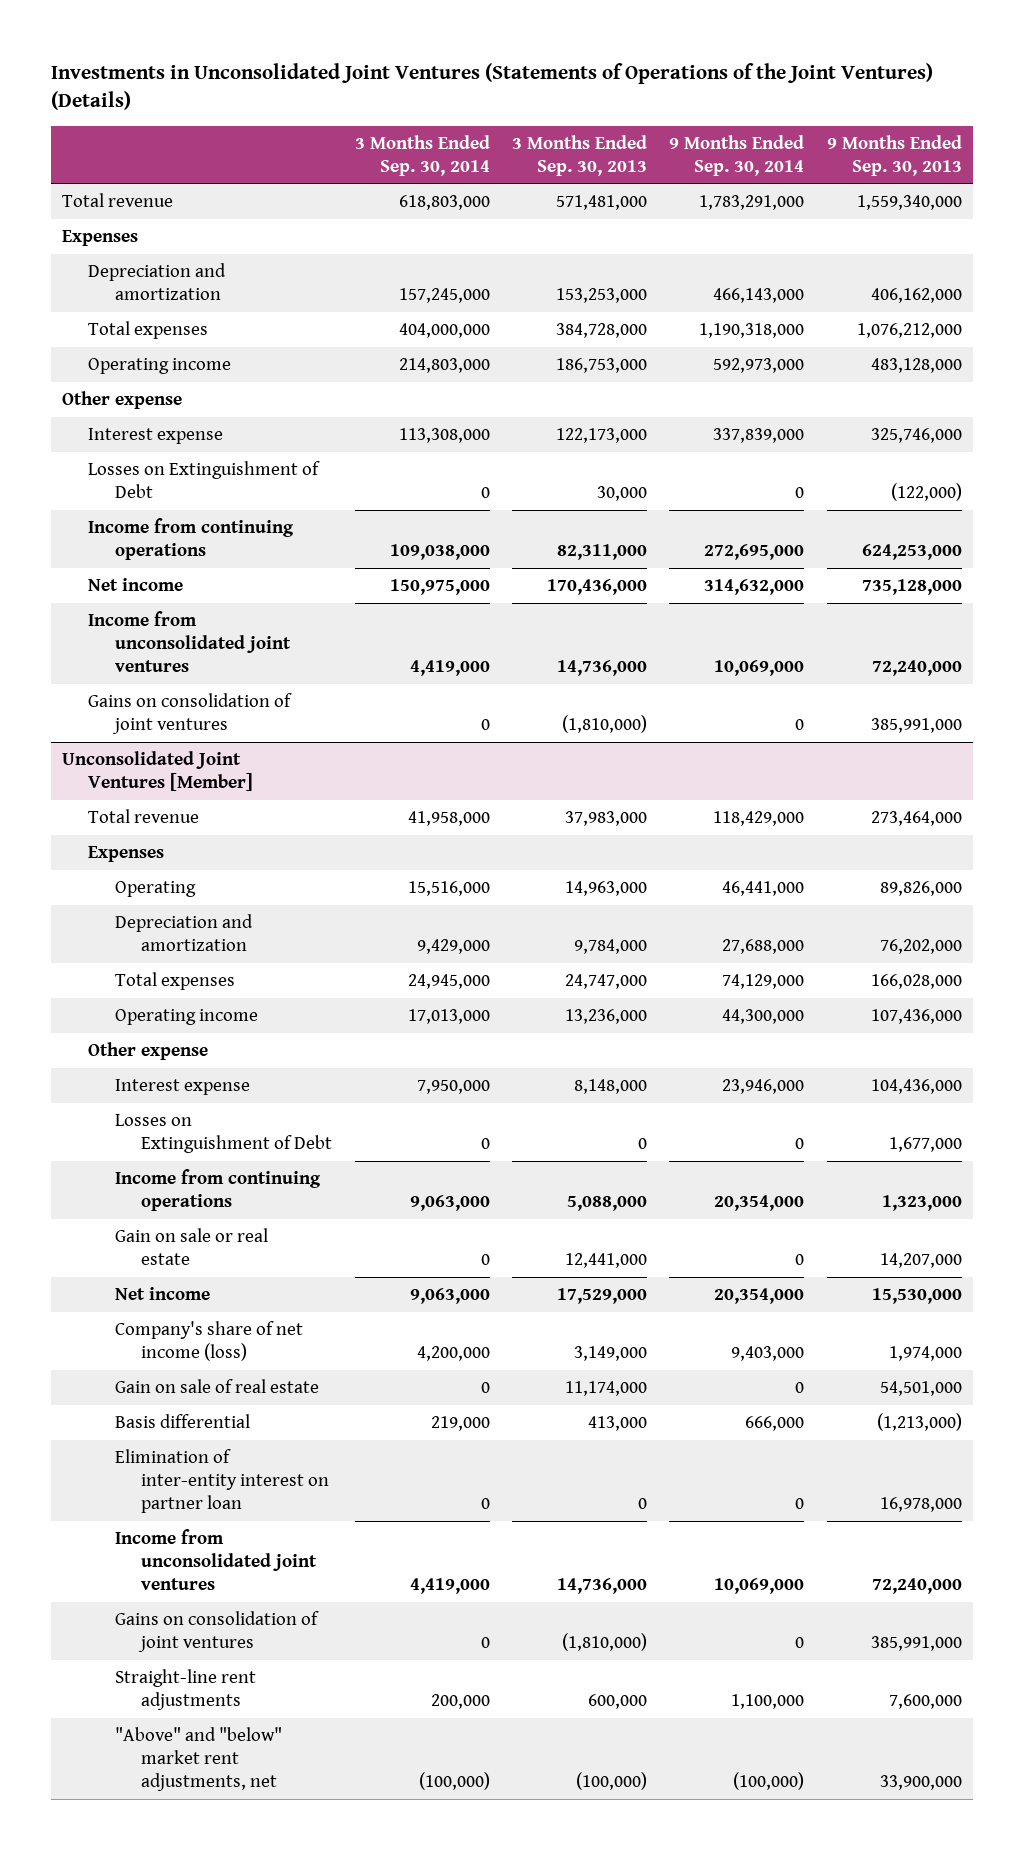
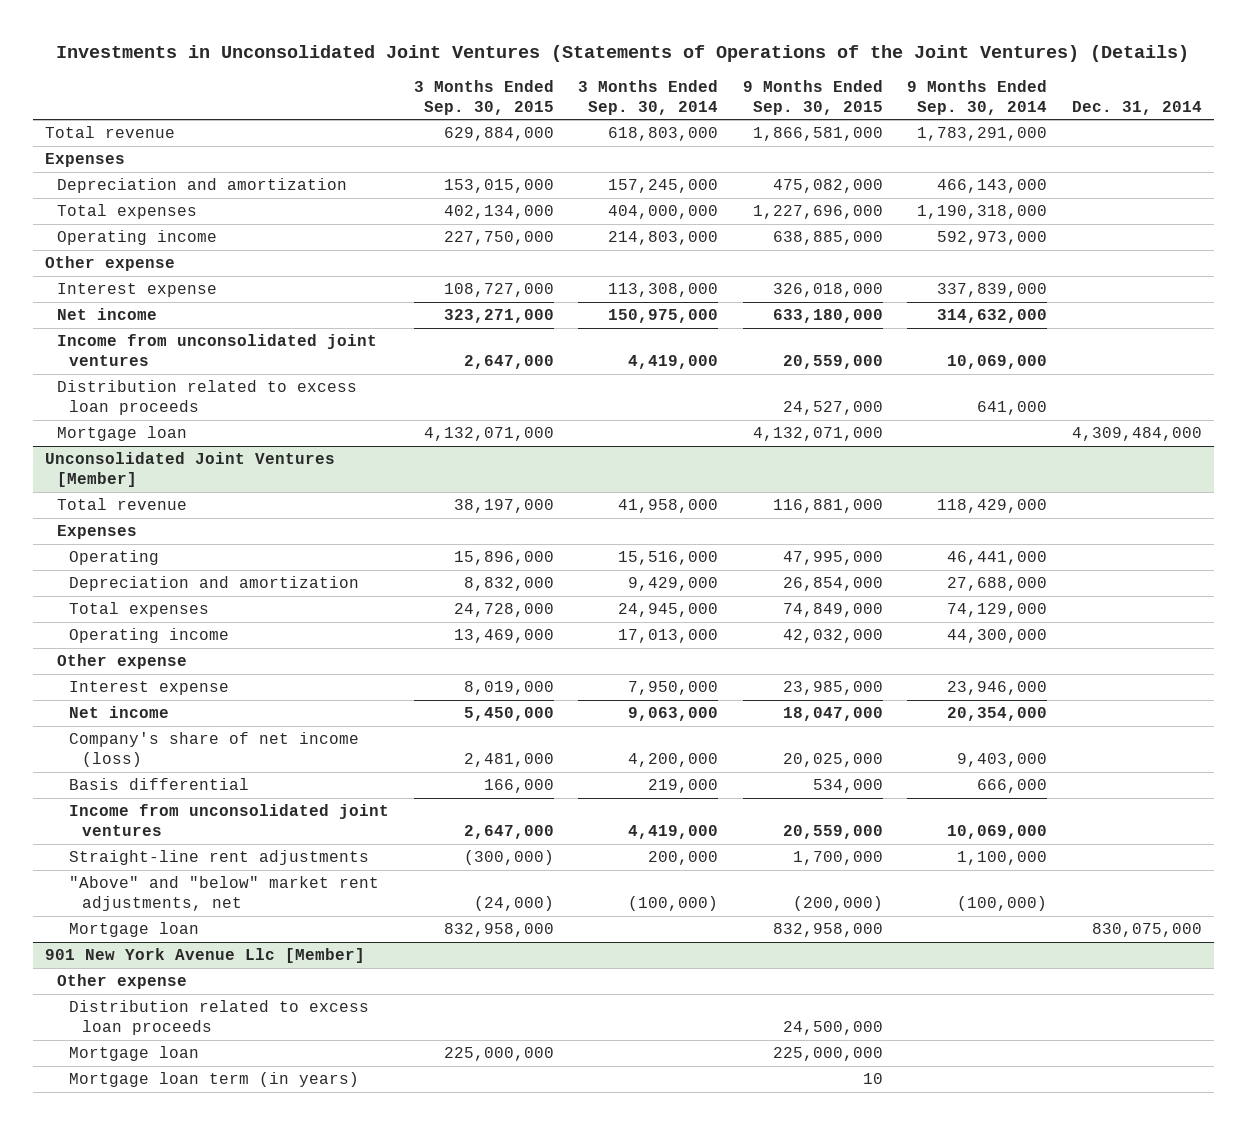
- | 3 Months Ended Sep. 30, 2014 | 3 Months Ended Sep. 30, 2013 | 9 Months Ended Sep. 30, 2014 | 9 Months Ended Sep. 30, 2013
+ | 3 Months Ended Sep. 30, 2015 | 3 Months Ended Sep. 30, 2014 | 9 Months Ended Sep. 30, 2015 | 9 Months Ended Sep. 30, 2014 | Dec. 31, 2014
- Losses on Extinguishment of Debt | 0 | 30,000 | 0 | (122,000)
- Income from continuing operations | 109,038,000 | 82,311,000 | 272,695,000 | 624,253,000
- Gains on consolidation of joint ventures | 0 | (1,810,000) | 0 | 385,991,000
+ Distribution related to excess loan proceeds | | | 24,527,000 | 641,000 |
+ Mortgage loan | 4,132,071,000 | | 4,132,071,000 | | 4,309,484,000
@ Unconsolidated Joint Ventures [Member]
- Losses on Extinguishment of Debt | 0 | 0 | 0 | 1,677,000
- Income from continuing operations | 9,063,000 | 5,088,000 | 20,354,000 | 1,323,000
- Gain on sale or real estate | 0 | 12,441,000 | 0 | 14,207,000
- Gain on sale of real estate | 0 | 11,174,000 | 0 | 54,501,000
- Elimination of inter-entity interest on partner loan | 0 | 0 | 0 | 16,978,000
- Gains on consolidation of joint ventures | 0 | (1,810,000) | 0 | 385,991,000
+ Mortgage loan | 832,958,000 | | 832,958,000 | | 830,075,000
+ 901 New York Avenue Llc [Member]
+ Other expense
+ Distribution related to excess loan proceeds | | | 24,500,000 | |
+ Mortgage loan | 225,000,000 | | 225,000,000 | |
+ Mortgage loan term (in years) | | | 10 | |

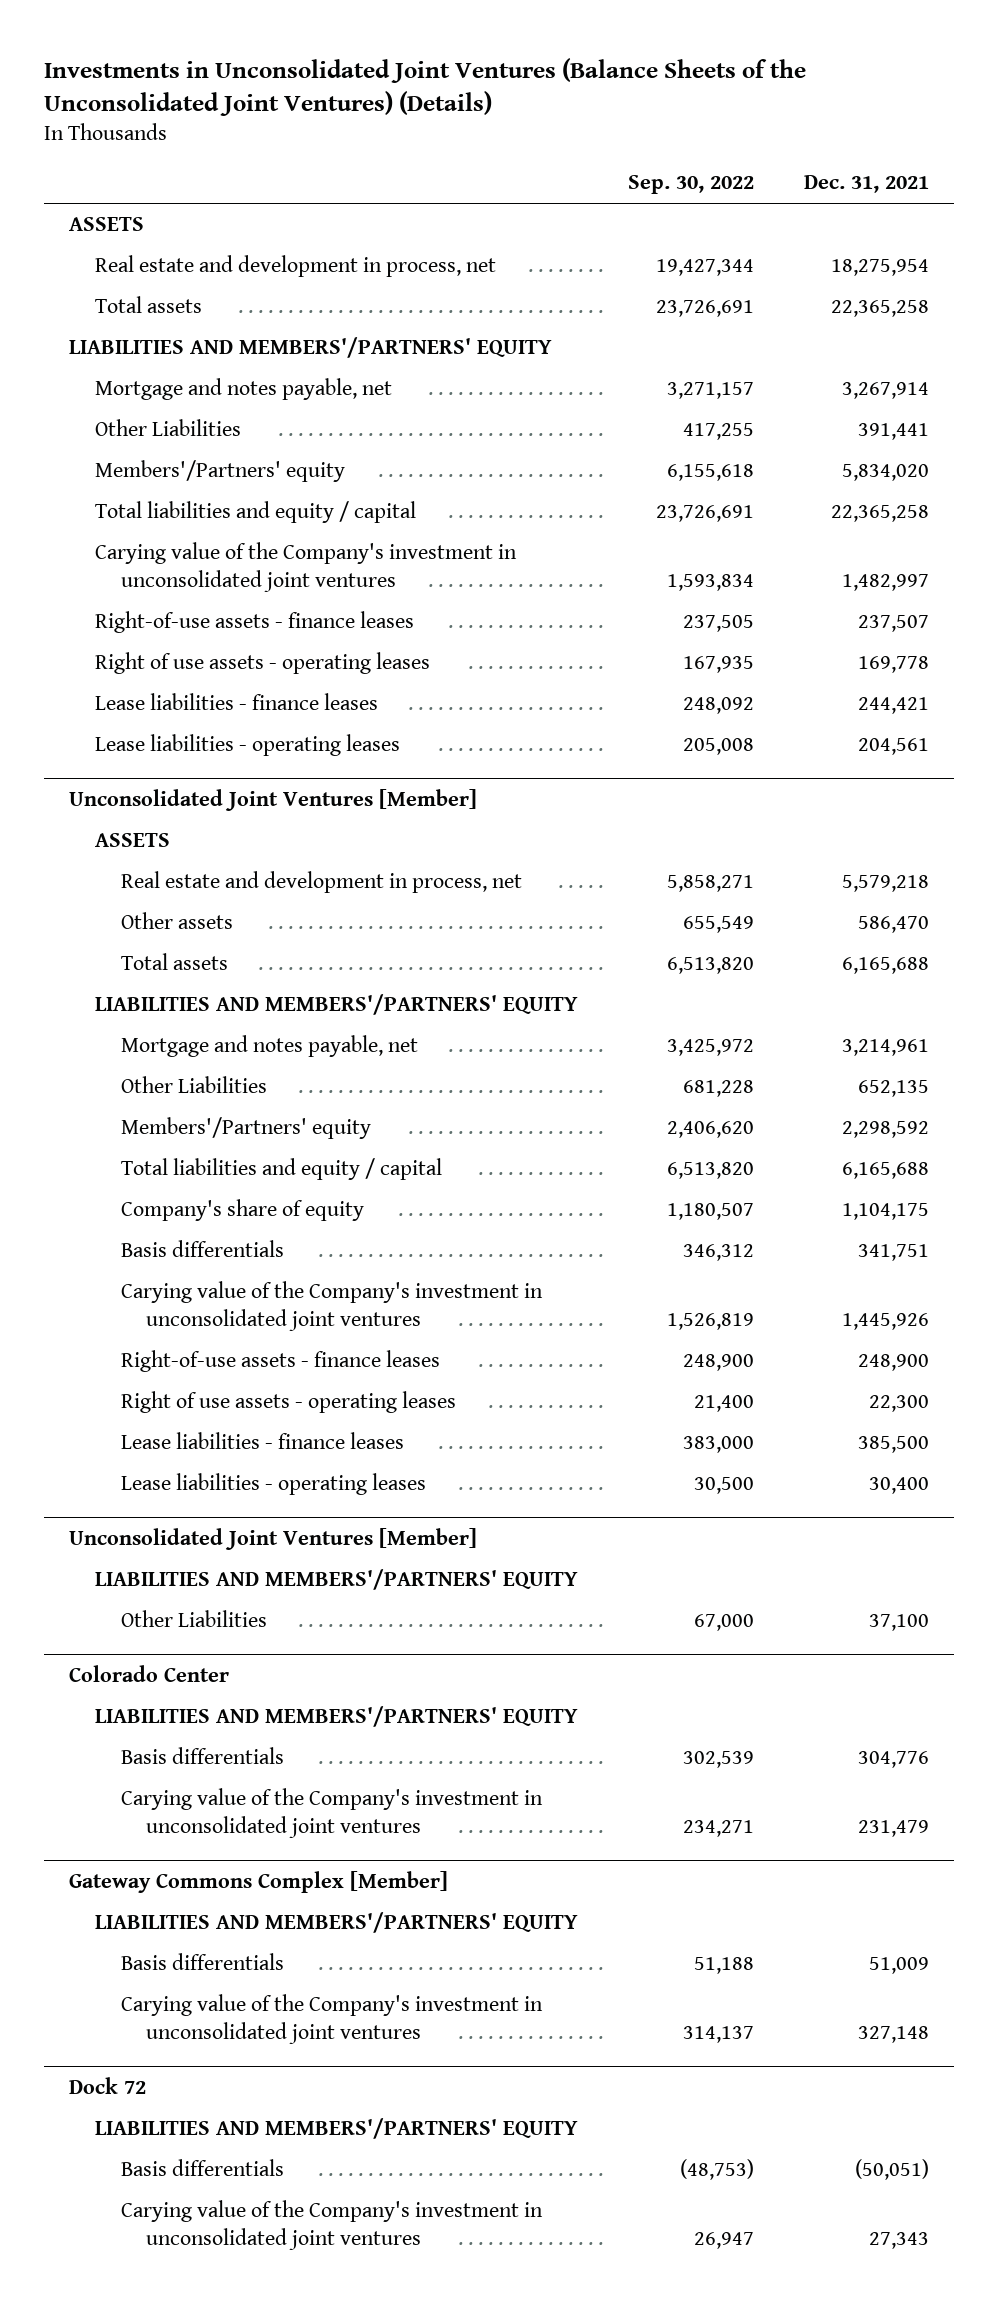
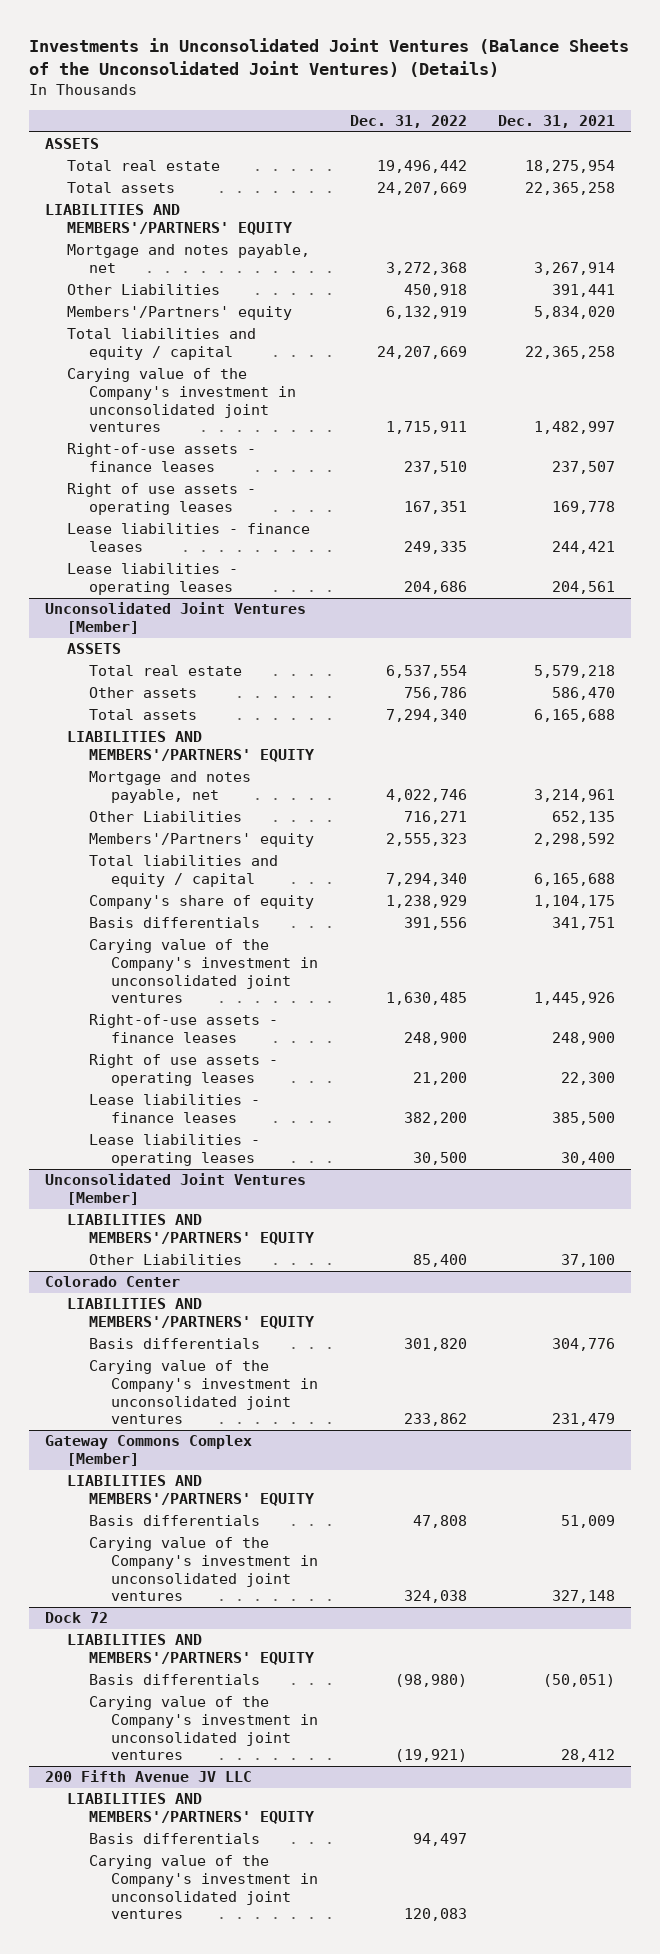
- | Sep. 30, 2022 | Dec. 31, 2021
+ | Dec. 31, 2022 | Dec. 31, 2021
- Real estate and development in process, net | 19,427,344 | 18,275,954
+ Total real estate | 19,496,442 | 18,275,954
@ Unconsolidated Joint Ventures [Member]
- Real estate and development in process, net | 5,858,271 | 5,579,218
+ Total real estate | 6,537,554 | 5,579,218
@ Dock 72
- Carying value of the Company's investment in unconsolidated joint ventures | 26,947 | 27,343
+ Carying value of the Company's investment in unconsolidated joint ventures | (19,921) | 28,412
+ 200 Fifth Avenue JV LLC
+ LIABILITIES AND MEMBERS'/PARTNERS' EQUITY
+ Basis differentials | 94,497 |
+ Carying value of the Company's investment in unconsolidated joint ventures | 120,083 |

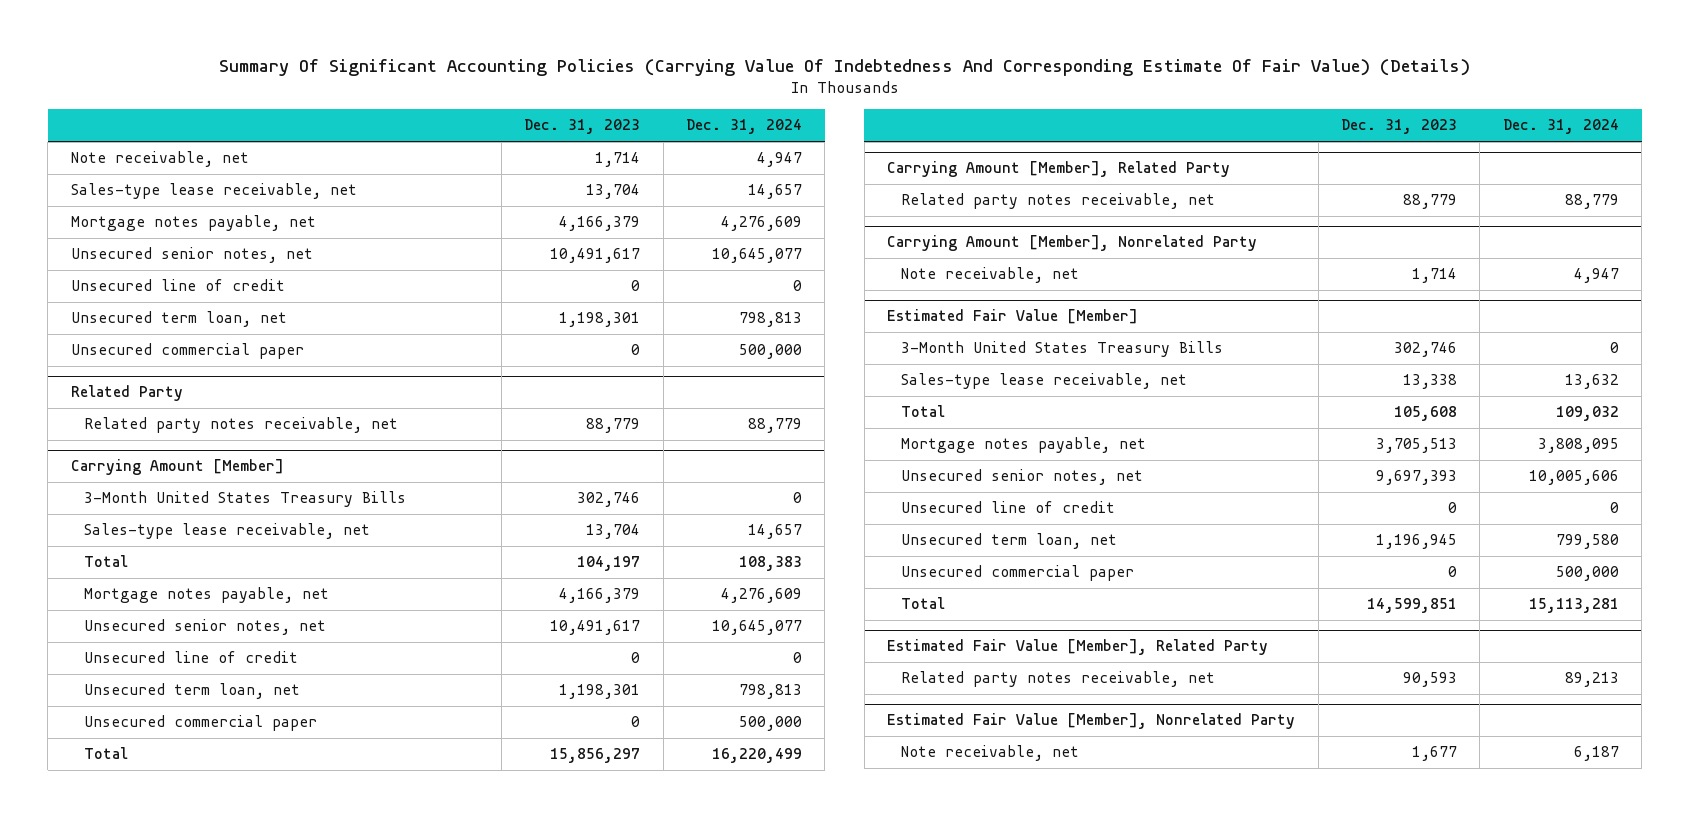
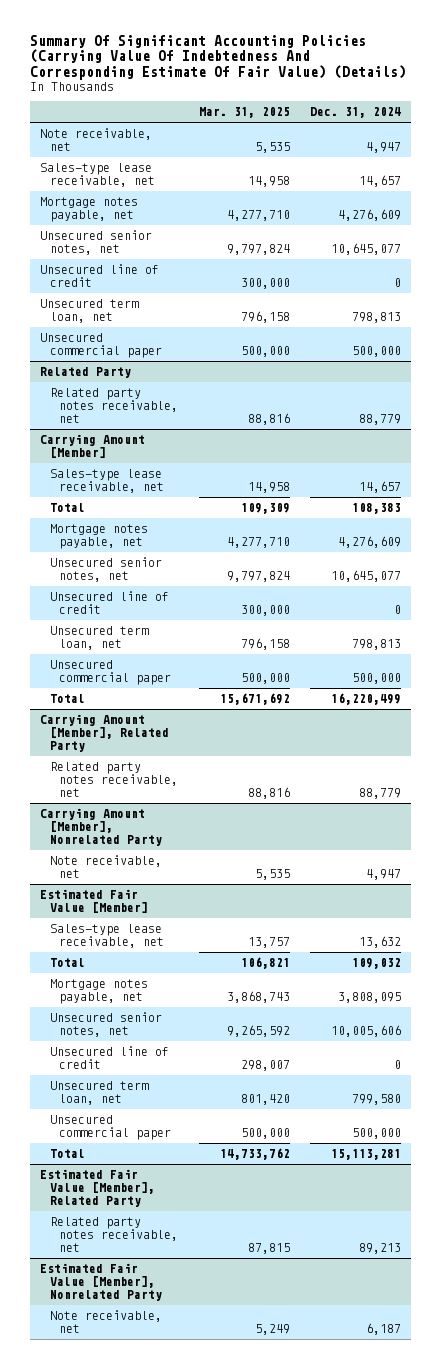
- | Dec. 31, 2023 | Dec. 31, 2024
+ | Mar. 31, 2025 | Dec. 31, 2024
@ Carrying Amount [Member]
- 3-Month United States Treasury Bills | 302,746 | 0
@ Estimated Fair Value [Member]
- 3-Month United States Treasury Bills | 302,746 | 0

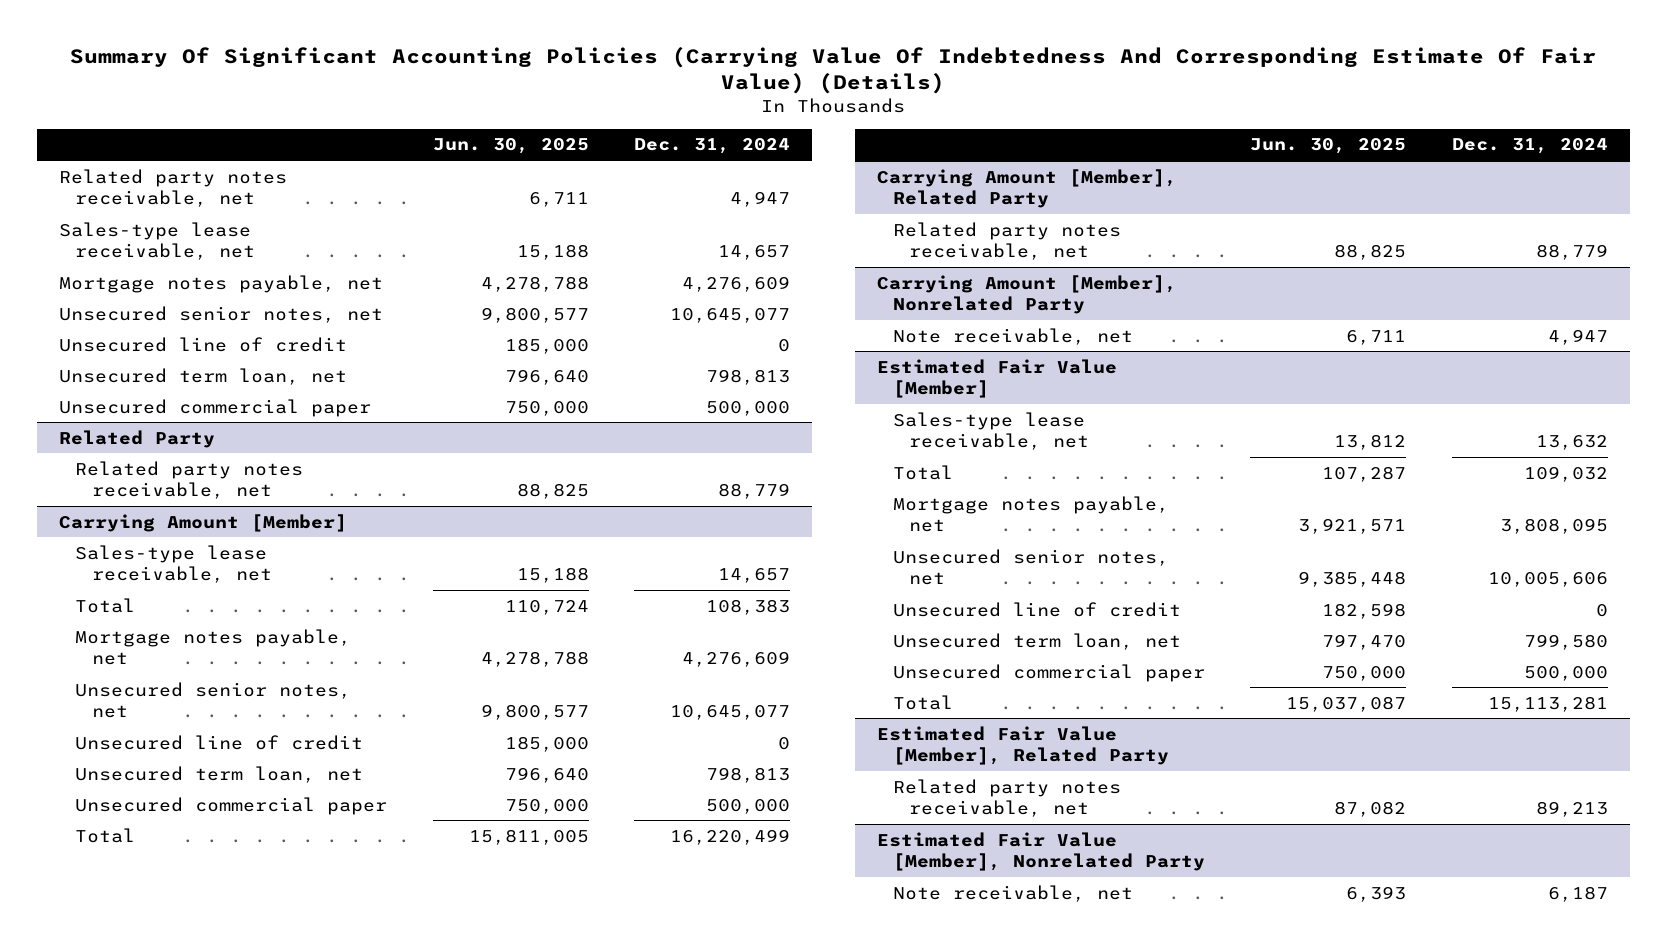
- | Mar. 31, 2025 | Dec. 31, 2024
+ | Jun. 30, 2025 | Dec. 31, 2024
- Note receivable, net | 5,535 | 4,947
+ Related party notes receivable, net | 6,711 | 4,947

